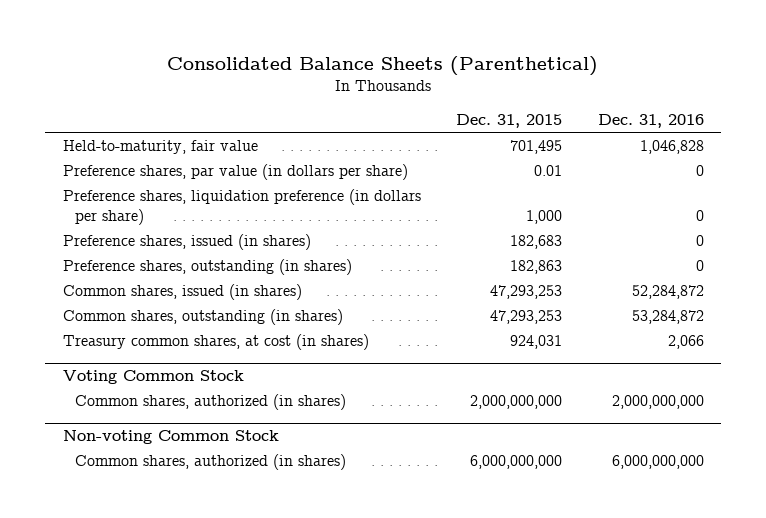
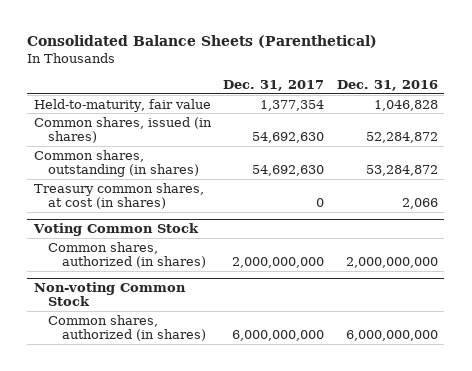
- | Dec. 31, 2015 | Dec. 31, 2016
+ | Dec. 31, 2017 | Dec. 31, 2016
- Preference shares, par value (in dollars per share) | 0.01 | 0
- Preference shares, liquidation preference (in dollars per share) | 1,000 | 0
- Preference shares, issued (in shares) | 182,683 | 0
- Preference shares, outstanding (in shares) | 182,863 | 0

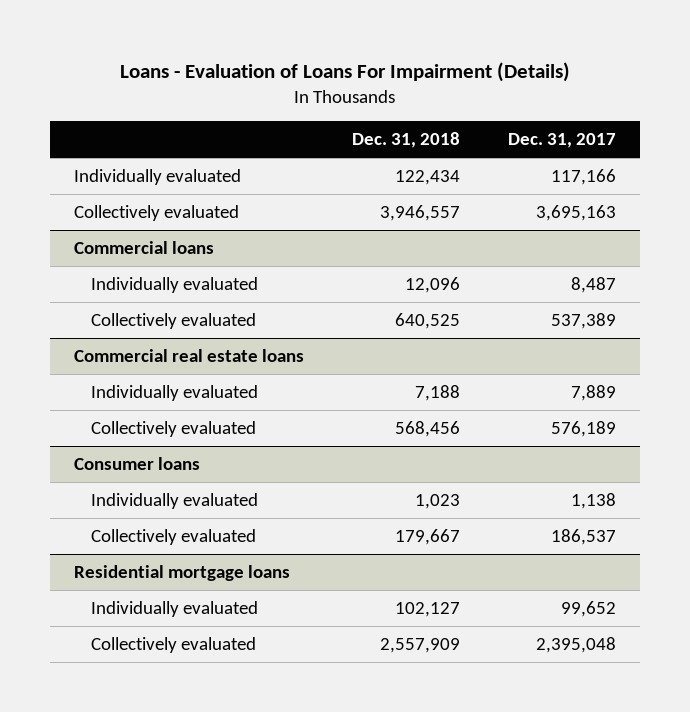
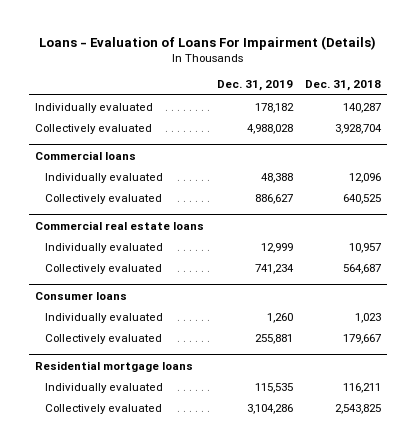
- | Dec. 31, 2018 | Dec. 31, 2017
+ | Dec. 31, 2019 | Dec. 31, 2018
- Individually evaluated | 122,434 | 117,166
- Collectively evaluated | 3,946,557 | 3,695,163
+ Individually evaluated | 178,182 | 140,287
+ Collectively evaluated | 4,988,028 | 3,928,704
@ Commercial real estate loans
- Individually evaluated | 7,188 | 7,889
- Collectively evaluated | 568,456 | 576,189
+ Individually evaluated | 12,999 | 10,957
+ Collectively evaluated | 741,234 | 564,687
@ Residential mortgage loans
- Individually evaluated | 102,127 | 99,652
- Collectively evaluated | 2,557,909 | 2,395,048
+ Individually evaluated | 115,535 | 116,211
+ Collectively evaluated | 3,104,286 | 2,543,825

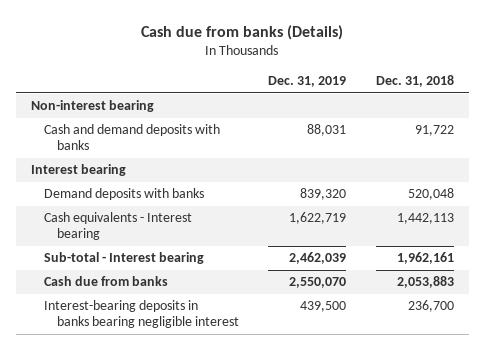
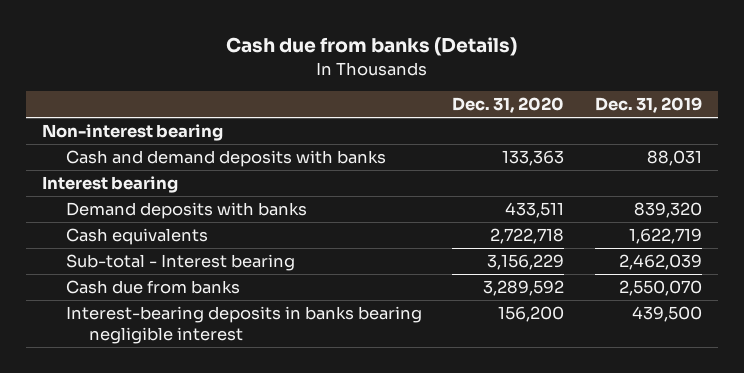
- | Dec. 31, 2019 | Dec. 31, 2018
+ | Dec. 31, 2020 | Dec. 31, 2019
- Cash equivalents - Interest bearing | 1,622,719 | 1,442,113
+ Cash equivalents | 2,722,718 | 1,622,719

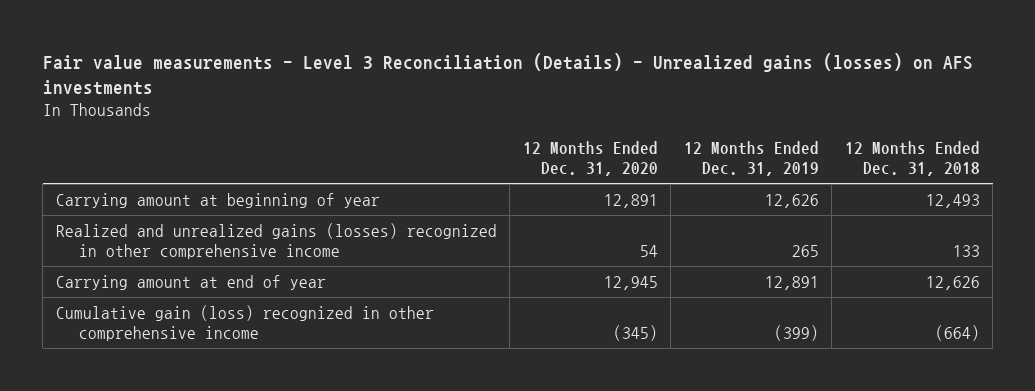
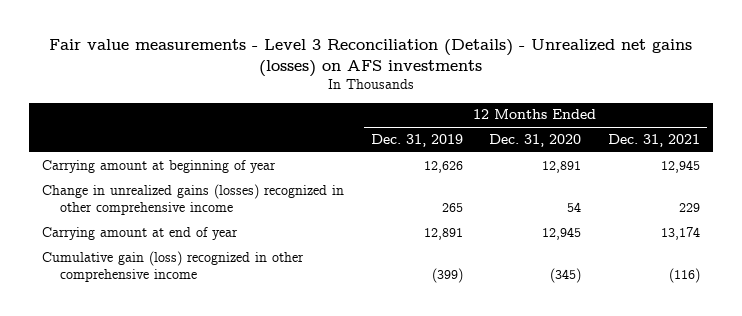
- Fair value measurements - Level 3 Reconciliation (Details) - Unrealized gains (losses) on AFS investments
+ Fair value measurements - Level 3 Reconciliation (Details) - Unrealized net gains (losses) on AFS investments
- | 12 Months Ended Dec. 31, 2020 | 12 Months Ended Dec. 31, 2019 | 12 Months Ended Dec. 31, 2018
+ | 12 Months Ended Dec. 31, 2019 | 12 Months Ended Dec. 31, 2020 | 12 Months Ended Dec. 31, 2021
- Realized and unrealized gains (losses) recognized in other comprehensive income | 54 | 265 | 133
+ Change in unrealized gains (losses) recognized in other comprehensive income | 265 | 54 | 229

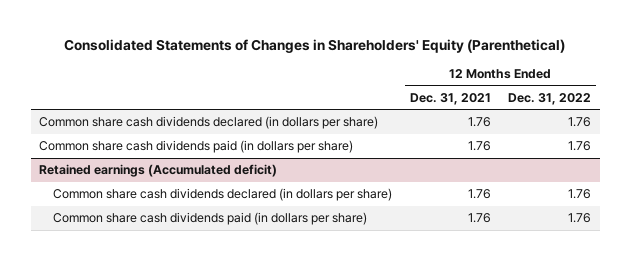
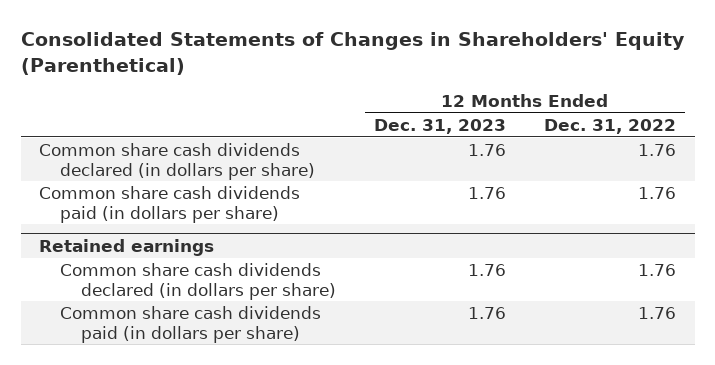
- | 12 Months Ended Dec. 31, 2021 | 12 Months Ended Dec. 31, 2022
+ | 12 Months Ended Dec. 31, 2023 | 12 Months Ended Dec. 31, 2022
- Retained earnings (Accumulated deficit)
+ Retained earnings

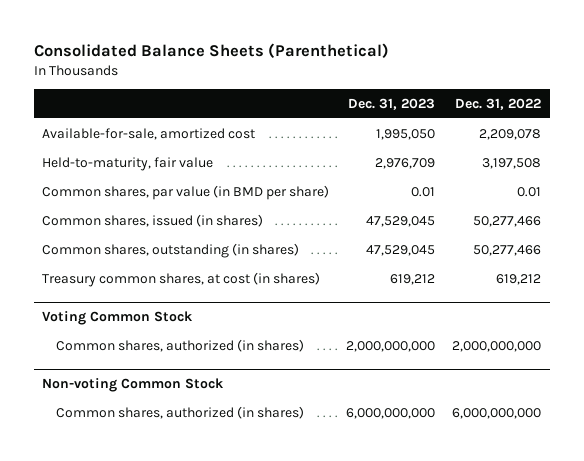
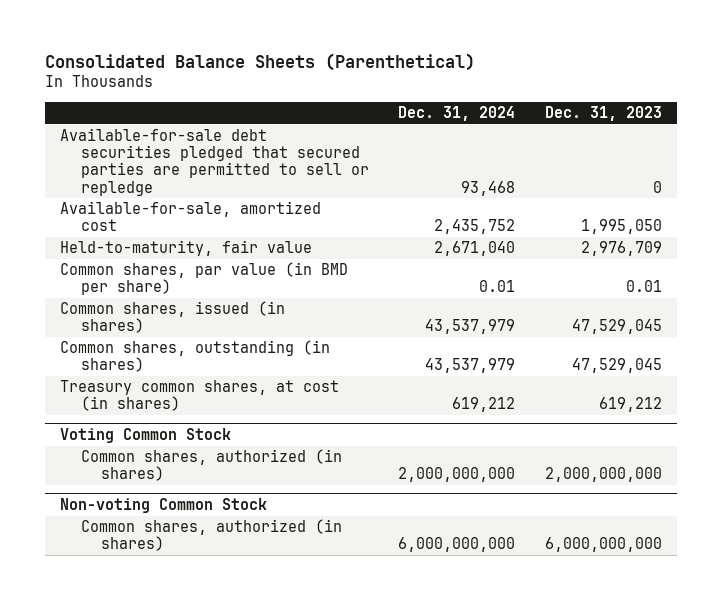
- | Dec. 31, 2023 | Dec. 31, 2022
+ | Dec. 31, 2024 | Dec. 31, 2023
+ Available-for-sale debt securities pledged that secured parties are permitted to sell or repledge | 93,468 | 0

